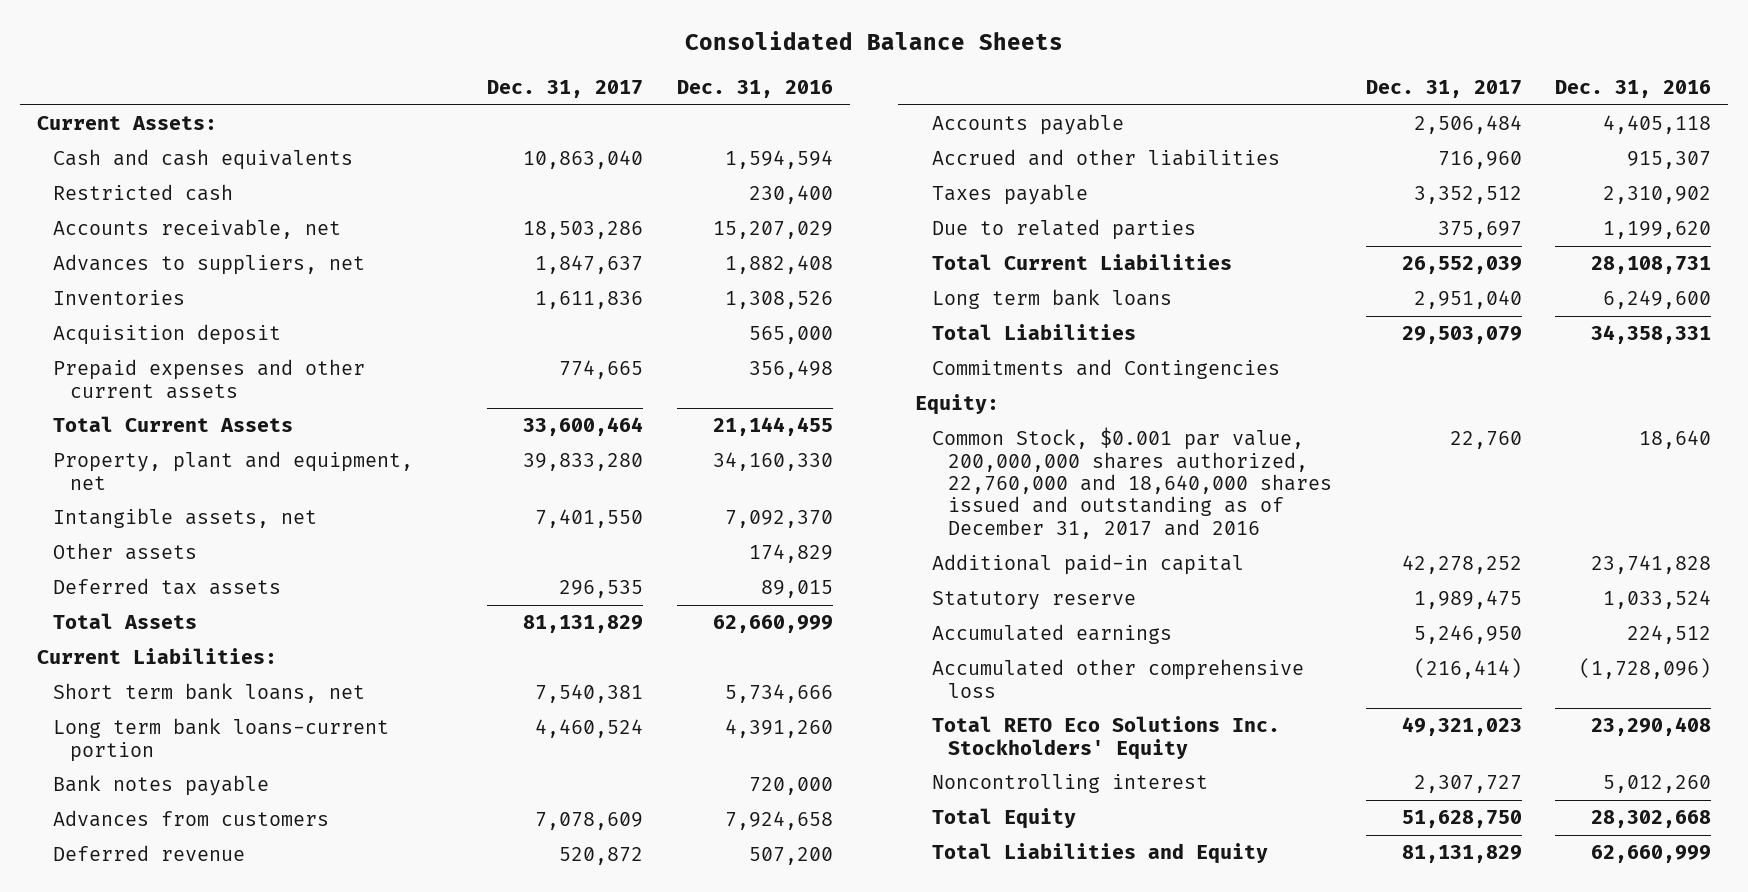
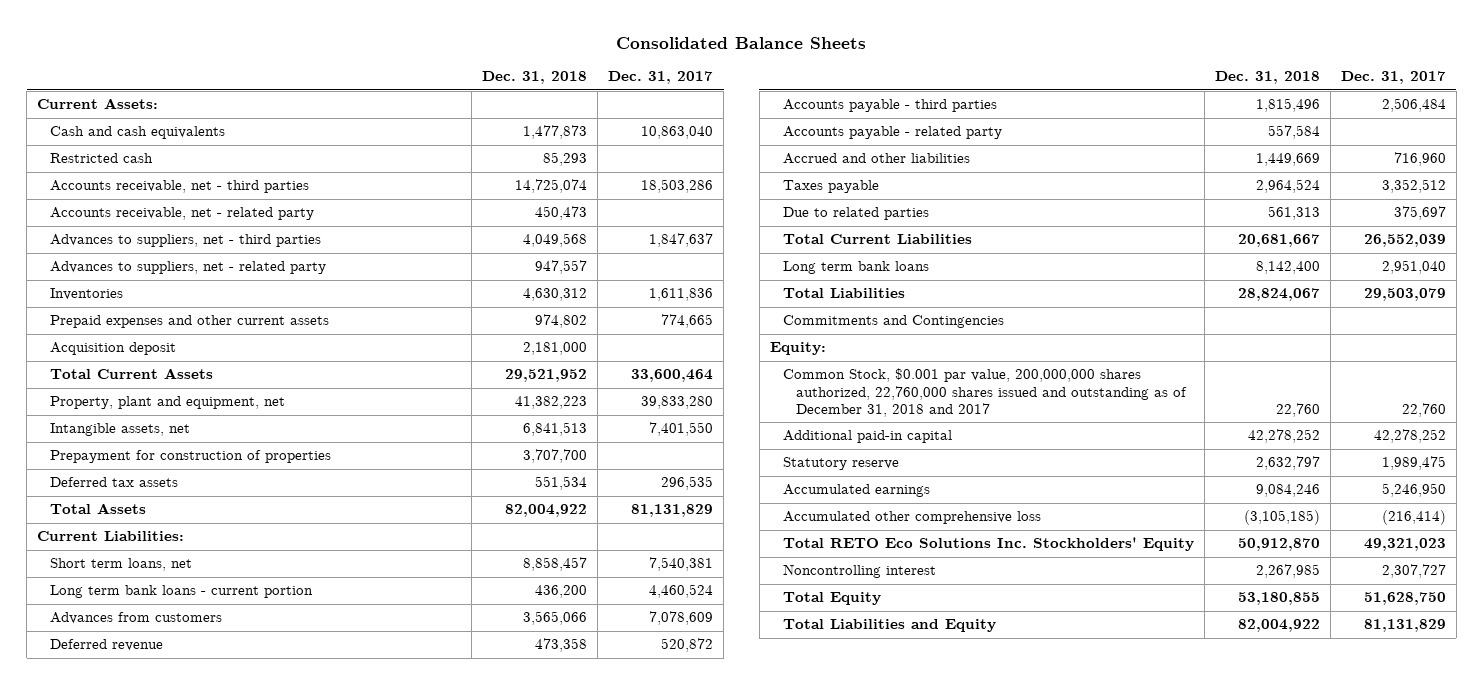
- | Dec. 31, 2017 | Dec. 31, 2016
+ | Dec. 31, 2018 | Dec. 31, 2017
- Accounts receivable, net | 18,503,286 | 15,207,029
- Advances to suppliers, net | 1,847,637 | 1,882,408
+ Accounts receivable, net - third parties | 14,725,074 | 18,503,286
+ Accounts receivable, net - related party | 450,473 |
+ Advances to suppliers, net - third parties | 4,049,568 | 1,847,637
+ Advances to suppliers, net - related party | 947,557 |
moved down: Acquisition deposit | 2,181,000 |
- Other assets | | 174,829
+ Prepayment for construction of properties | 3,707,700 |
- Short term bank loans, net | 7,540,381 | 5,734,666
- Long term bank loans-current portion | 4,460,524 | 4,391,260
- Bank notes payable | | 720,000
+ Short term loans, net | 8,858,457 | 7,540,381
+ Long term bank loans - current portion | 436,200 | 4,460,524
- Accounts payable | 2,506,484 | 4,405,118
+ Accounts payable - third parties | 1,815,496 | 2,506,484
+ Accounts payable - related party | 557,584 |
- Common Stock, $0.001 par value, 200,000,000 shares authorized, 22,760,000 and 18,640,000 shares issued and outstanding as of December 31, 2017 and 2016 | 22,760 | 18,640
+ Common Stock, $0.001 par value, 200,000,000 shares authorized, 22,760,000 shares issued and outstanding as of December 31, 2018 and 2017 | 22,760 | 22,760

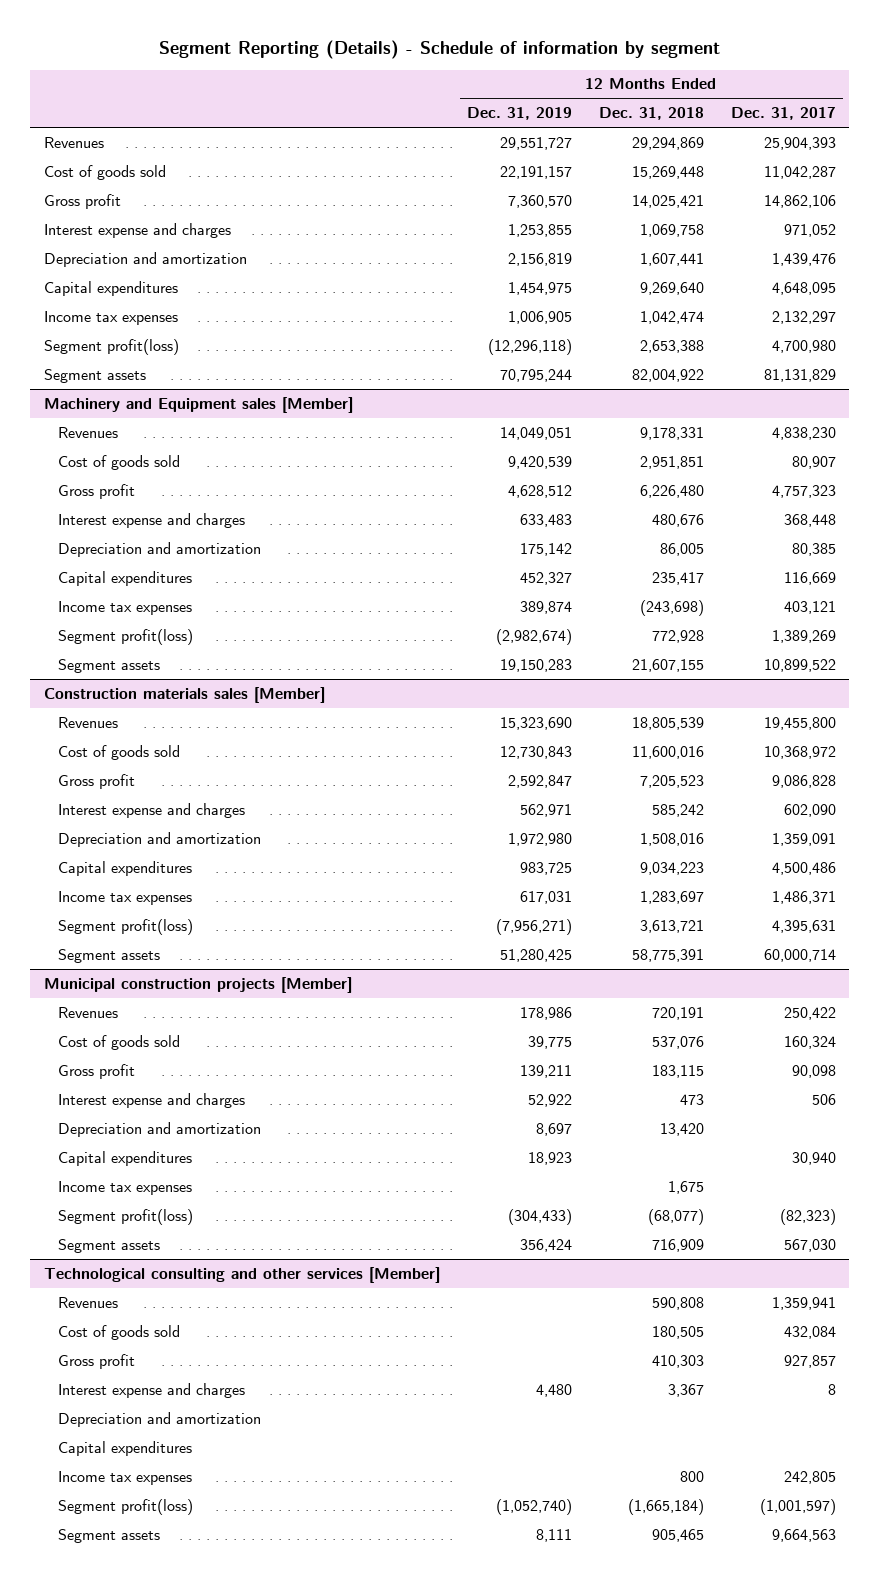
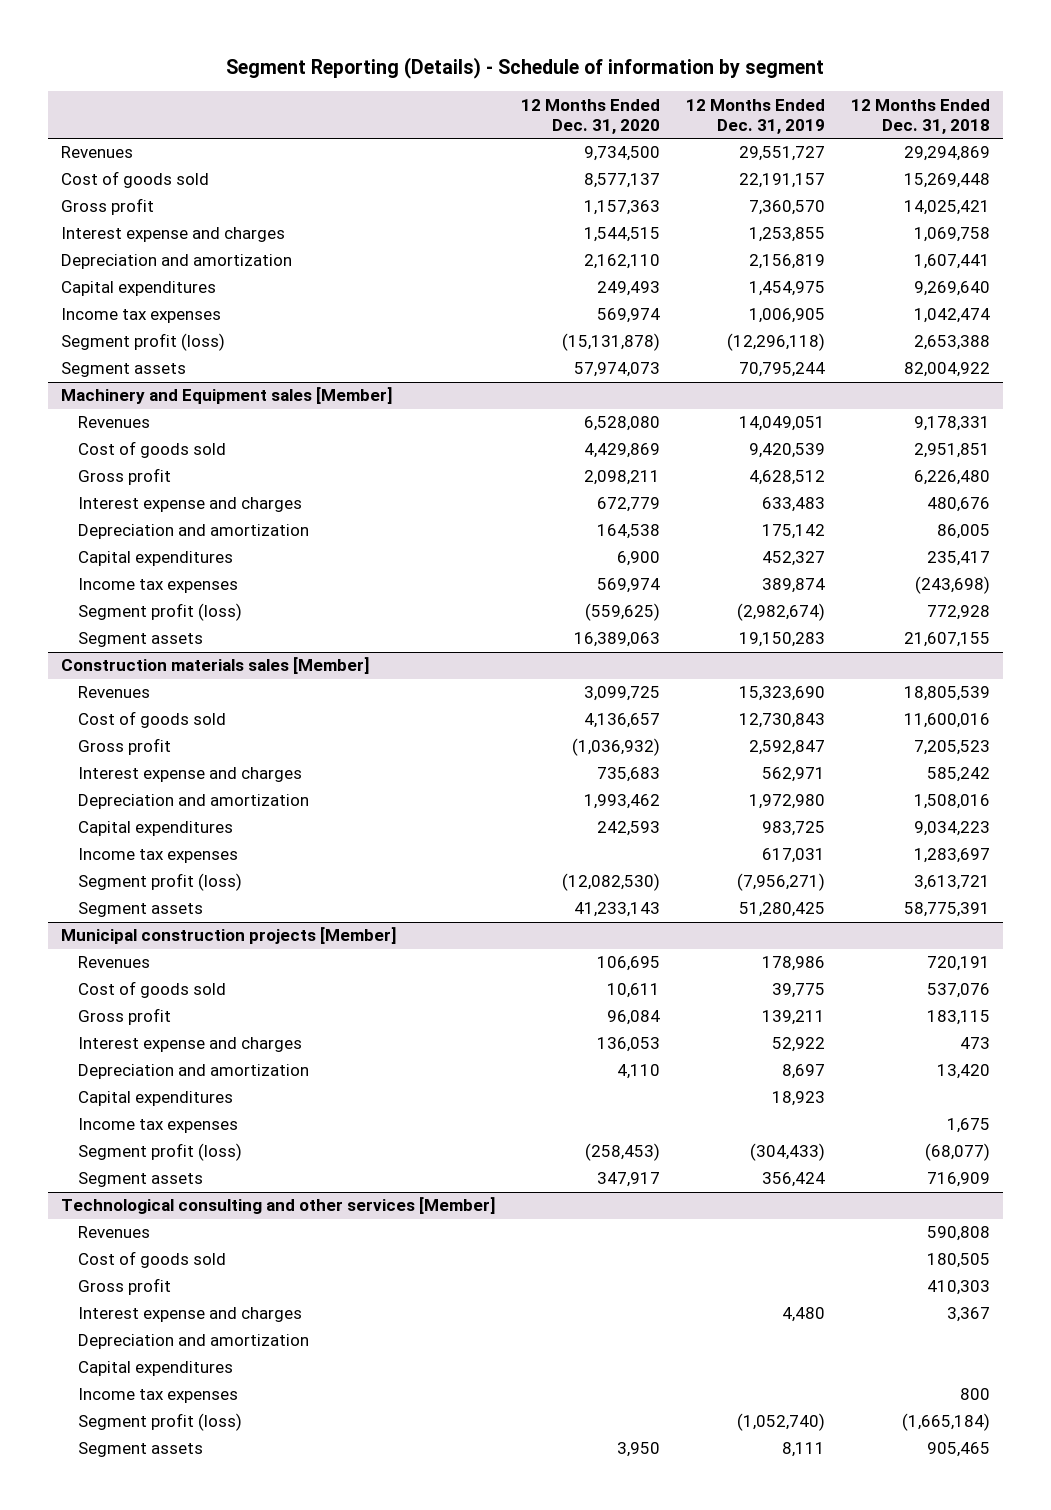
- | 12 Months Ended Dec. 31, 2019 | 12 Months Ended Dec. 31, 2018 | 12 Months Ended Dec. 31, 2017
+ | 12 Months Ended Dec. 31, 2020 | 12 Months Ended Dec. 31, 2019 | 12 Months Ended Dec. 31, 2018
- Segment profit(loss) | (12,296,118) | 2,653,388 | 4,700,980
+ Segment profit (loss) | (15,131,878) | (12,296,118) | 2,653,388
@ Machinery and Equipment sales [Member]
- Segment profit(loss) | (2,982,674) | 772,928 | 1,389,269
+ Segment profit (loss) | (559,625) | (2,982,674) | 772,928
@ Construction materials sales [Member]
- Segment profit(loss) | (7,956,271) | 3,613,721 | 4,395,631
+ Segment profit (loss) | (12,082,530) | (7,956,271) | 3,613,721
@ Municipal construction projects [Member]
- Segment profit(loss) | (304,433) | (68,077) | (82,323)
+ Segment profit (loss) | (258,453) | (304,433) | (68,077)
@ Technological consulting and other services [Member]
- Segment profit(loss) | (1,052,740) | (1,665,184) | (1,001,597)
+ Segment profit (loss) | | (1,052,740) | (1,665,184)

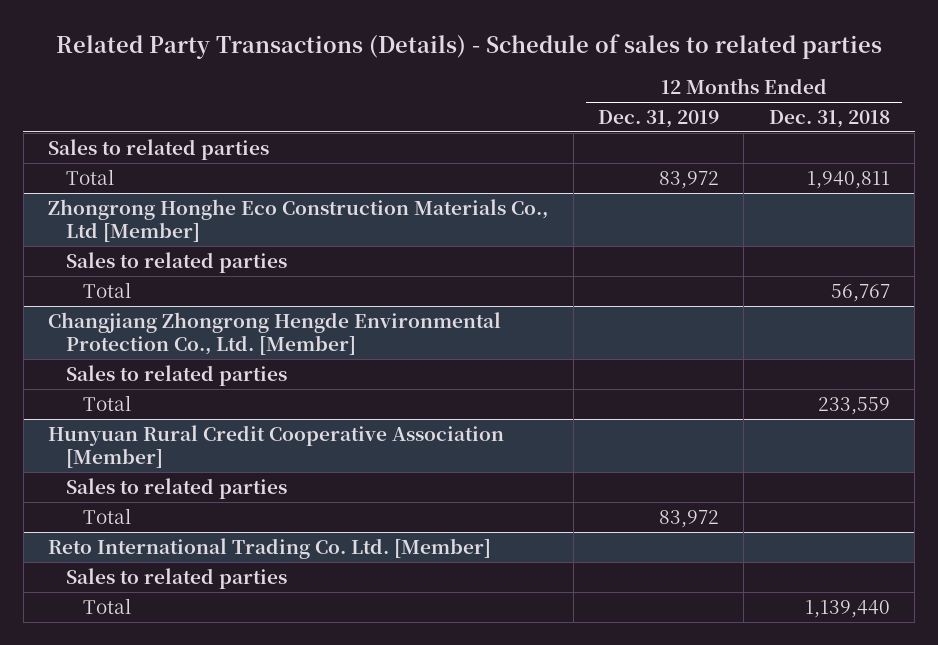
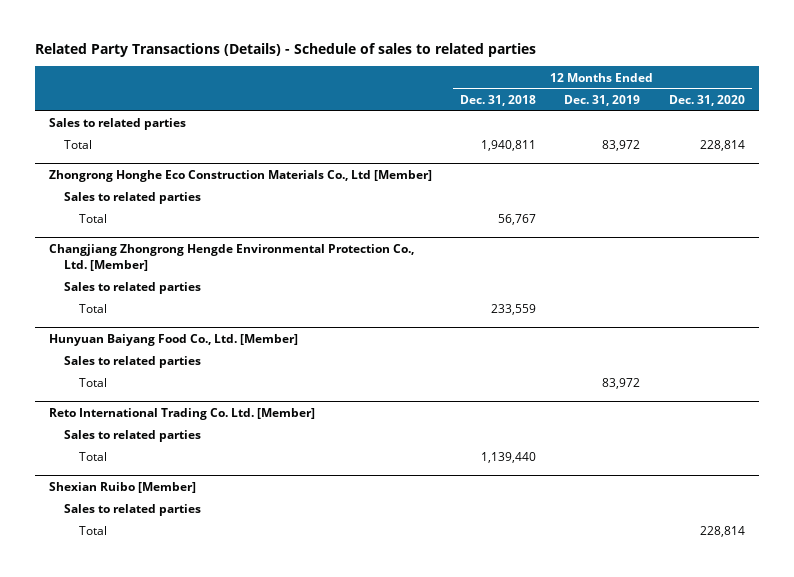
- | 12 Months Ended Dec. 31, 2019 | 12 Months Ended Dec. 31, 2018
+ | 12 Months Ended Dec. 31, 2018 | 12 Months Ended Dec. 31, 2019 | 12 Months Ended Dec. 31, 2020
- Hunyuan Rural Credit Cooperative Association [Member]
+ Hunyuan Baiyang Food Co., Ltd. [Member]
+ Shexian Ruibo [Member]
+ Sales to related parties
+ Total | | | 228,814

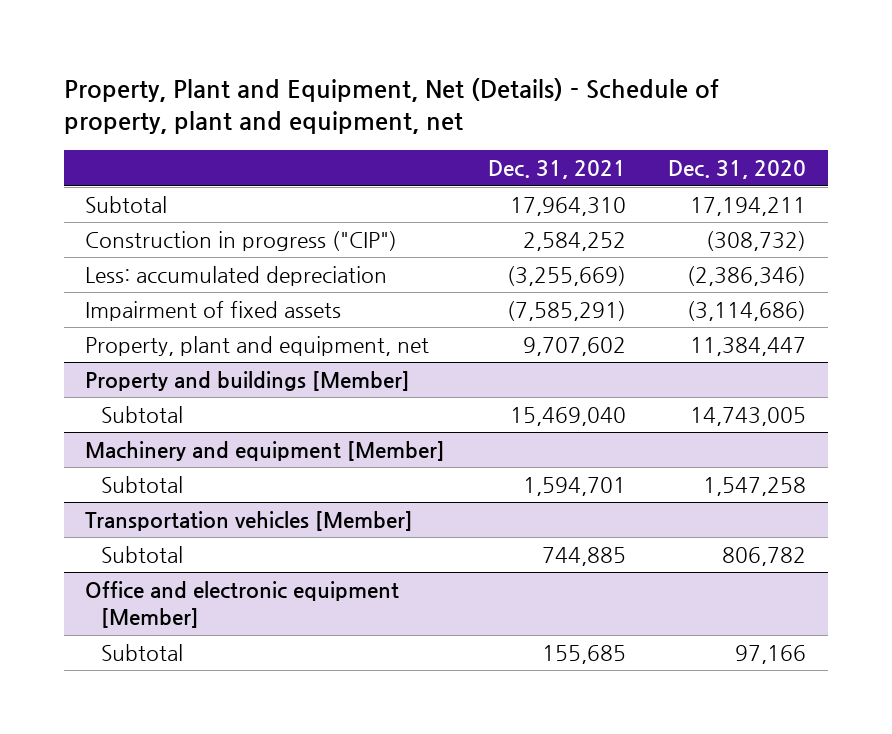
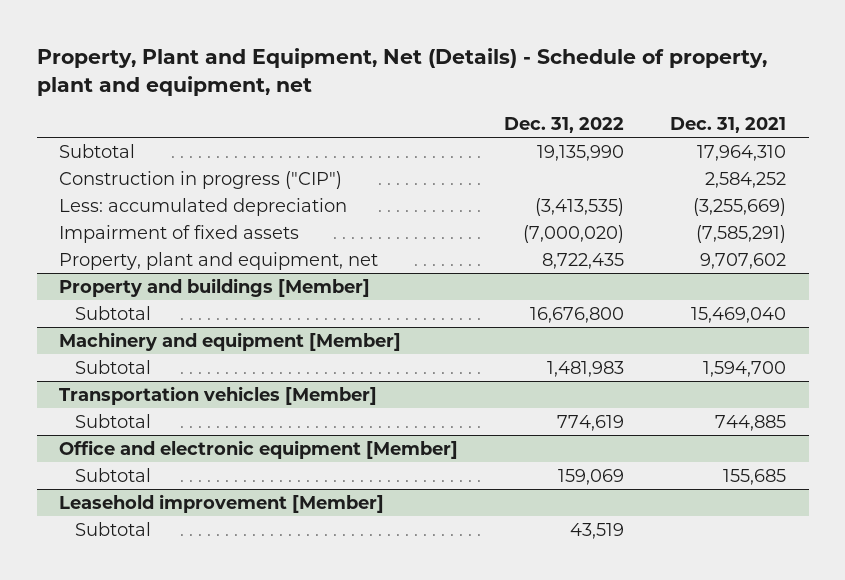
- | Dec. 31, 2021 | Dec. 31, 2020
+ | Dec. 31, 2022 | Dec. 31, 2021
@ Machinery and equipment [Member]
- Subtotal | 1,594,701 | 1,547,258
+ Subtotal | 1,481,983 | 1,594,700
+ Leasehold improvement [Member]
+ Subtotal | 43,519 |

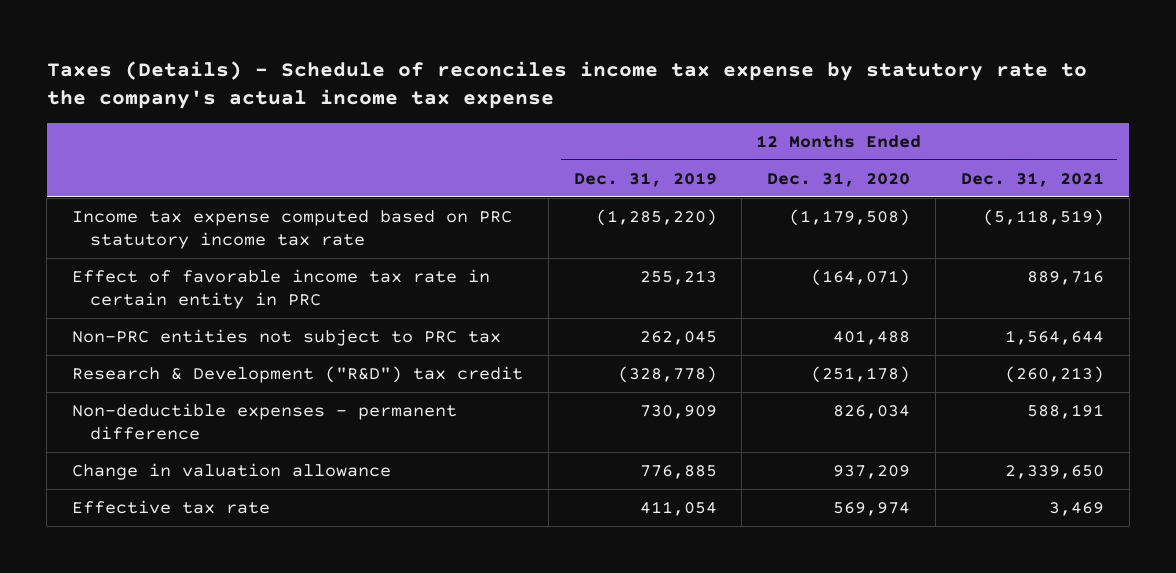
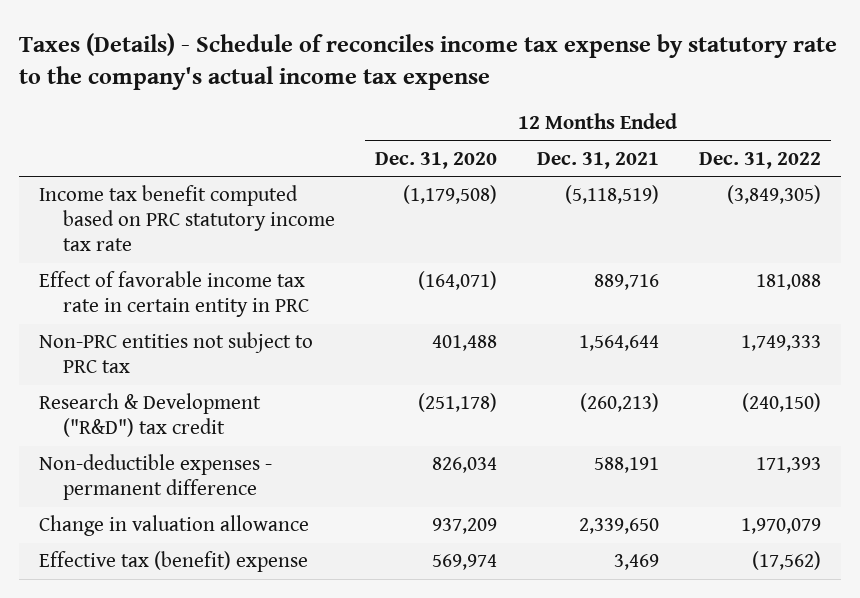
- | 12 Months Ended Dec. 31, 2019 | 12 Months Ended Dec. 31, 2020 | 12 Months Ended Dec. 31, 2021
+ | 12 Months Ended Dec. 31, 2020 | 12 Months Ended Dec. 31, 2021 | 12 Months Ended Dec. 31, 2022
- Income tax expense computed based on PRC statutory income tax rate | (1,285,220) | (1,179,508) | (5,118,519)
+ Income tax benefit computed based on PRC statutory income tax rate | (1,179,508) | (5,118,519) | (3,849,305)
- Effective tax rate | 411,054 | 569,974 | 3,469
+ Effective tax (benefit) expense | 569,974 | 3,469 | (17,562)

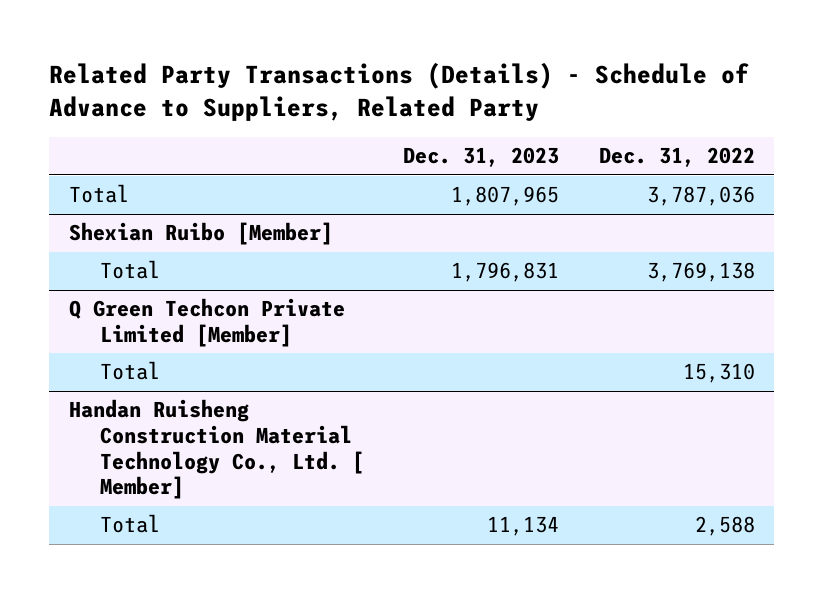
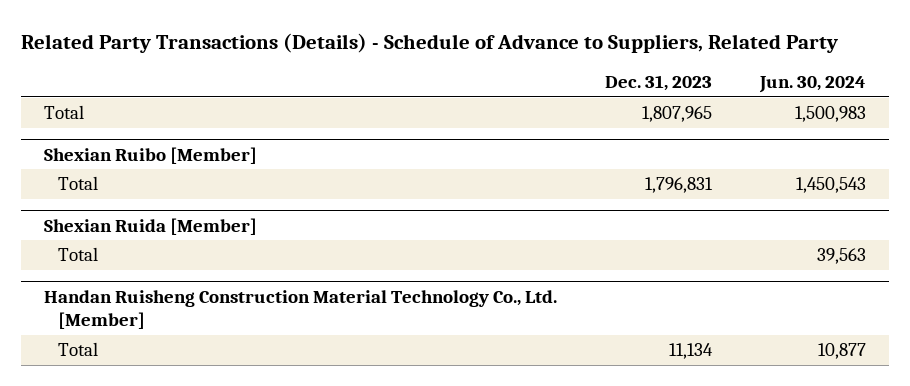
- | Dec. 31, 2023 | Dec. 31, 2022
+ | Dec. 31, 2023 | Jun. 30, 2024
- Q Green Techcon Private Limited [Member]
+ Shexian Ruida [Member]
- Handan Ruisheng Construction Material Technology Co., Ltd. [ Member]
+ Handan Ruisheng Construction Material Technology Co., Ltd. [Member]

